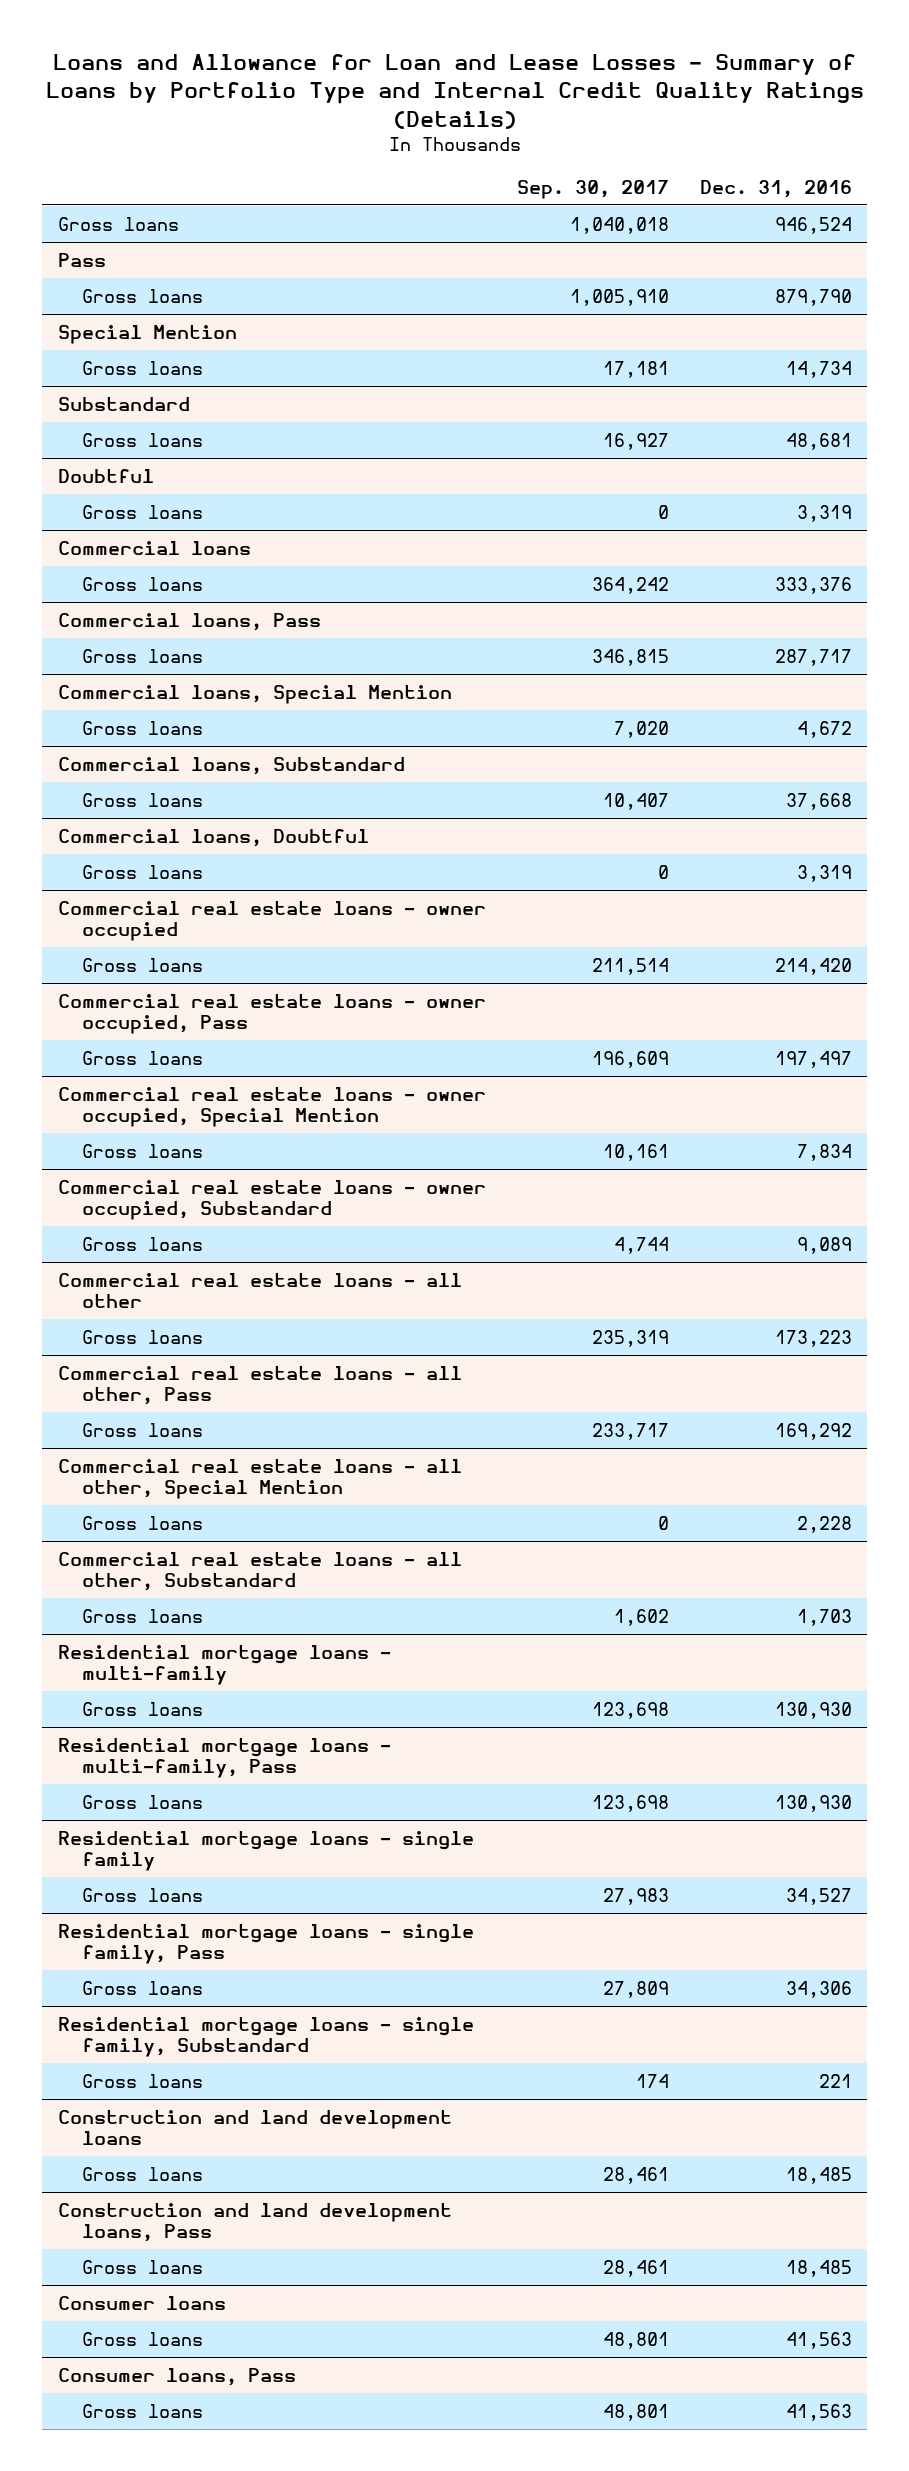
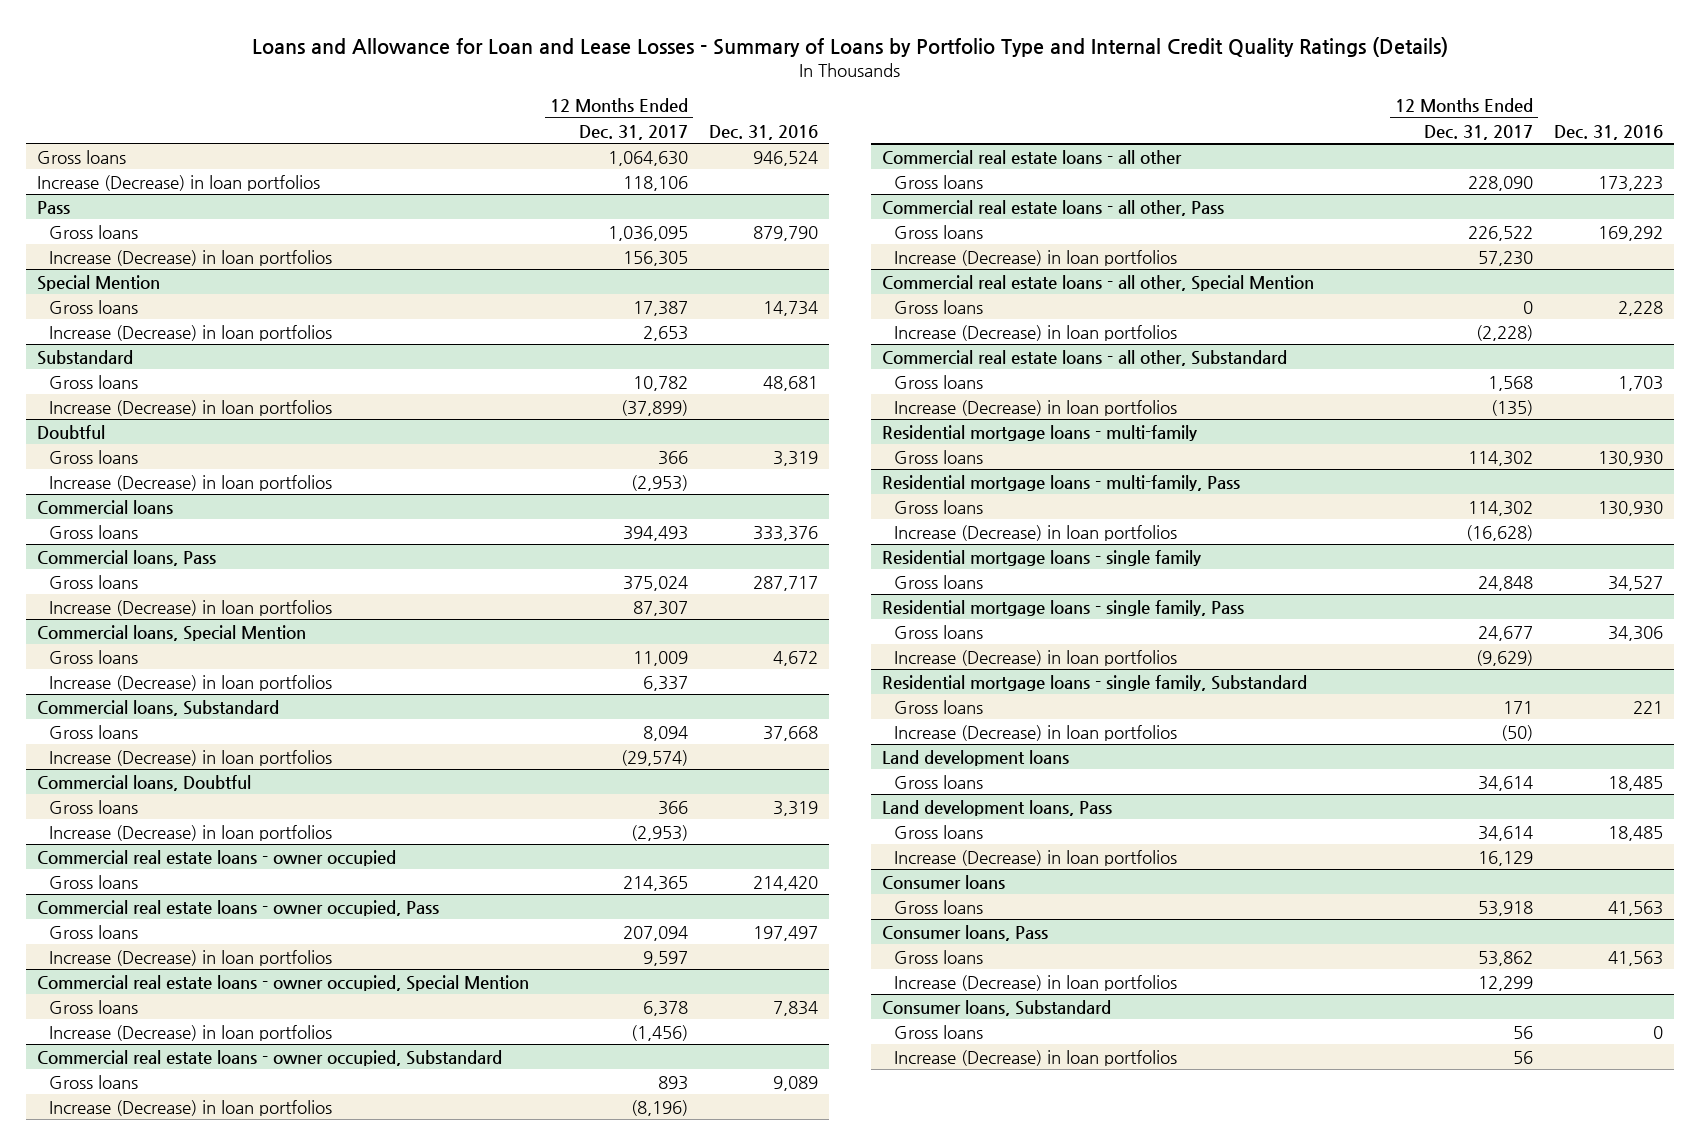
- | Sep. 30, 2017 | Dec. 31, 2016
+ | 12 Months Ended Dec. 31, 2017 | Dec. 31, 2016
+ Increase (Decrease) in loan portfolios | 118,106 |
@ Pass
+ Increase (Decrease) in loan portfolios | 156,305 |
@ Special Mention
+ Increase (Decrease) in loan portfolios | 2,653 |
@ Substandard
+ Increase (Decrease) in loan portfolios | (37,899) |
@ Doubtful
+ Increase (Decrease) in loan portfolios | (2,953) |
@ Commercial loans, Pass
+ Increase (Decrease) in loan portfolios | 87,307 |
@ Commercial loans, Special Mention
+ Increase (Decrease) in loan portfolios | 6,337 |
@ Commercial loans, Substandard
+ Increase (Decrease) in loan portfolios | (29,574) |
@ Commercial loans, Doubtful
+ Increase (Decrease) in loan portfolios | (2,953) |
@ Commercial real estate loans - owner occupied, Pass
+ Increase (Decrease) in loan portfolios | 9,597 |
@ Commercial real estate loans - owner occupied, Special Mention
+ Increase (Decrease) in loan portfolios | (1,456) |
@ Commercial real estate loans - owner occupied, Substandard
+ Increase (Decrease) in loan portfolios | (8,196) |
@ Commercial real estate loans - all other, Pass
+ Increase (Decrease) in loan portfolios | 57,230 |
@ Commercial real estate loans - all other, Special Mention
+ Increase (Decrease) in loan portfolios | (2,228) |
@ Commercial real estate loans - all other, Substandard
+ Increase (Decrease) in loan portfolios | (135) |
@ Residential mortgage loans - multi-family, Pass
+ Increase (Decrease) in loan portfolios | (16,628) |
@ Residential mortgage loans - single family, Pass
+ Increase (Decrease) in loan portfolios | (9,629) |
- Construction and land development loans
@ Residential mortgage loans - single family, Substandard
+ Increase (Decrease) in loan portfolios | (50) |
+ Land development loans
- Construction and land development loans, Pass
+ Land development loans, Pass
+ Increase (Decrease) in loan portfolios | 16,129 |
@ Consumer loans, Pass
+ Increase (Decrease) in loan portfolios | 12,299 |
+ Consumer loans, Substandard
+ Gross loans | 56 | 0
+ Increase (Decrease) in loan portfolios | 56 |

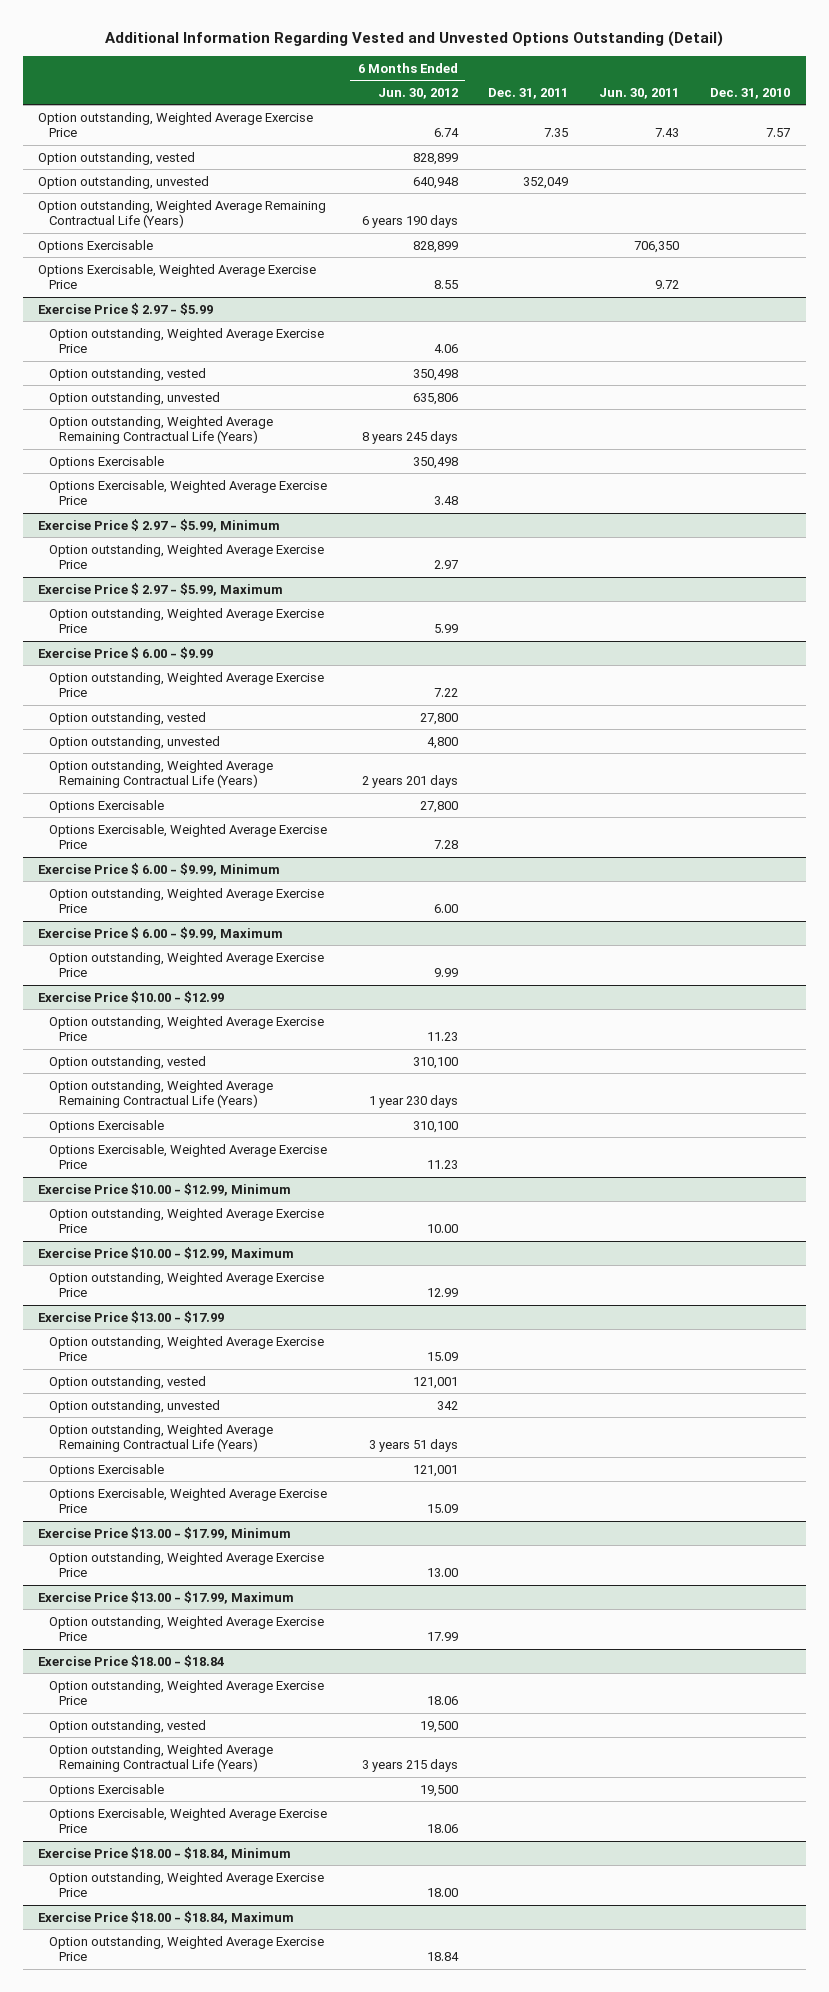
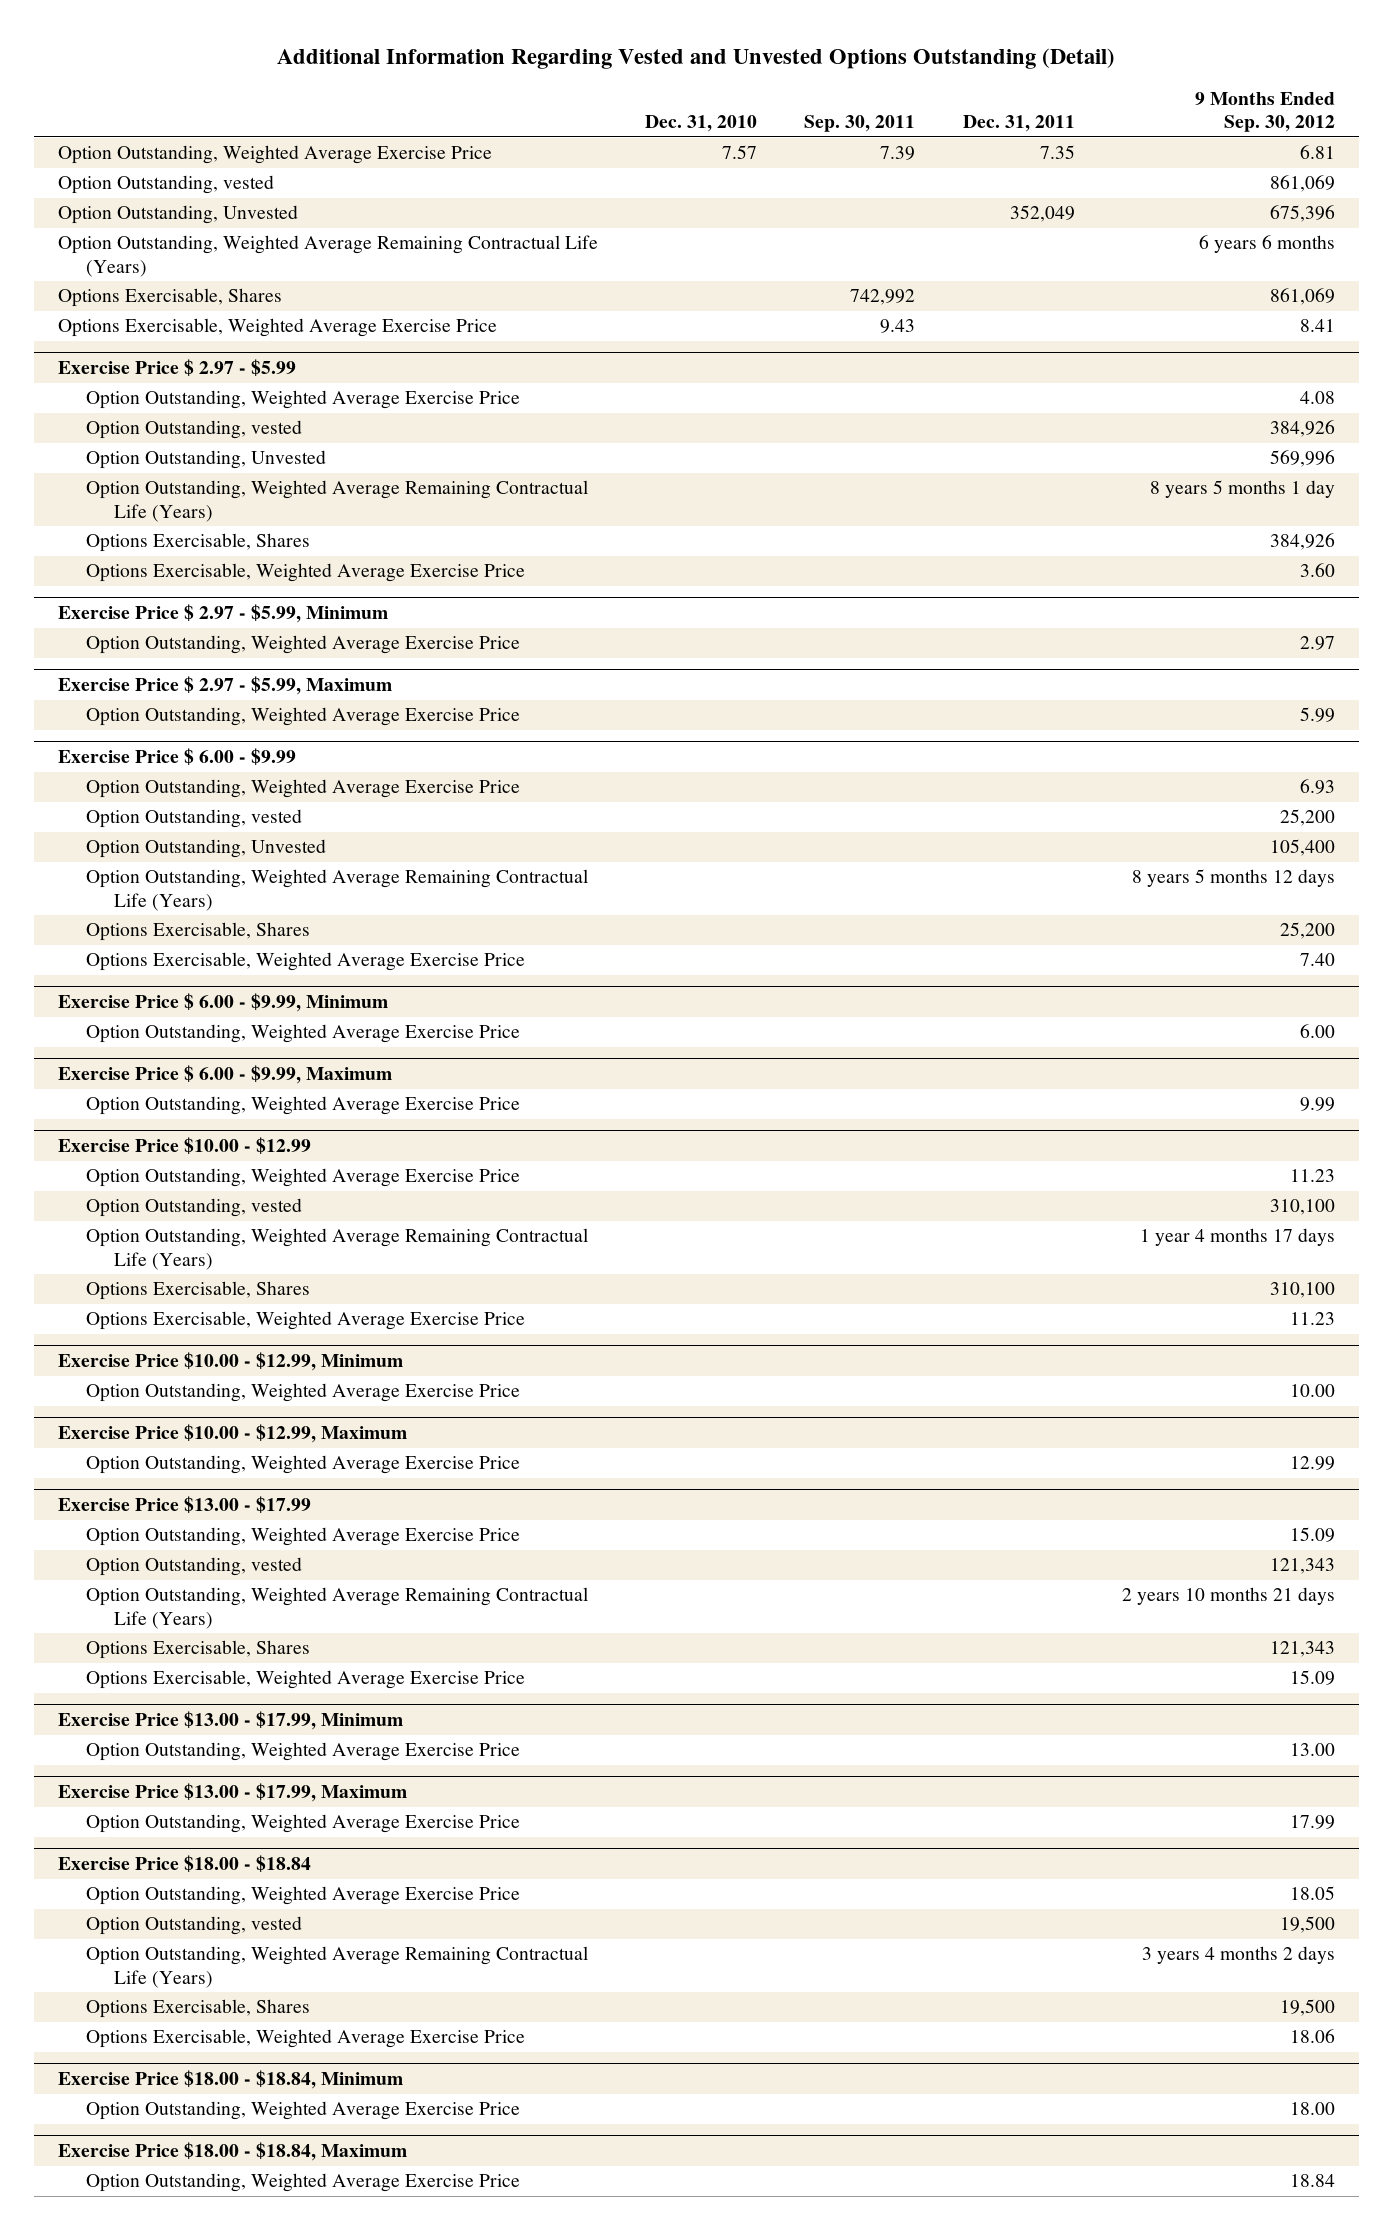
- | 6 Months Ended Jun. 30, 2012 | Dec. 31, 2011 | Jun. 30, 2011 | Dec. 31, 2010
+ | Dec. 31, 2010 | Sep. 30, 2011 | Dec. 31, 2011 | 9 Months Ended Sep. 30, 2012
- Option outstanding, Weighted Average Exercise Price | 6.74 | 7.35 | 7.43 | 7.57
- Option outstanding, vested | 828,899 | | |
- Option outstanding, unvested | 640,948 | 352,049 | |
- Option outstanding, Weighted Average Remaining Contractual Life (Years) | 6 years 190 days | | |
- Options Exercisable | 828,899 | | 706,350 |
+ Option Outstanding, Weighted Average Exercise Price | 7.57 | 7.39 | 7.35 | 6.81
+ Option Outstanding, vested | | | | 861,069
+ Option Outstanding, Unvested | | | 352,049 | 675,396
+ Option Outstanding, Weighted Average Remaining Contractual Life (Years) | | | | 6 years 6 months
+ Options Exercisable, Shares | | 742,992 | | 861,069
@ Exercise Price $ 2.97 - $5.99
- Option outstanding, Weighted Average Exercise Price | 4.06 | | |
- Option outstanding, vested | 350,498 | | |
- Option outstanding, unvested | 635,806 | | |
- Option outstanding, Weighted Average Remaining Contractual Life (Years) | 8 years 245 days | | |
- Options Exercisable | 350,498 | | |
+ Option Outstanding, Weighted Average Exercise Price | | | | 4.08
+ Option Outstanding, vested | | | | 384,926
+ Option Outstanding, Unvested | | | | 569,996
+ Option Outstanding, Weighted Average Remaining Contractual Life (Years) | | | | 8 years 5 months 1 day
+ Options Exercisable, Shares | | | | 384,926
@ Exercise Price $ 2.97 - $5.99, Minimum
- Option outstanding, Weighted Average Exercise Price | 2.97 | | |
+ Option Outstanding, Weighted Average Exercise Price | | | | 2.97
@ Exercise Price $ 2.97 - $5.99, Maximum
- Option outstanding, Weighted Average Exercise Price | 5.99 | | |
+ Option Outstanding, Weighted Average Exercise Price | | | | 5.99
@ Exercise Price $ 6.00 - $9.99
- Option outstanding, Weighted Average Exercise Price | 7.22 | | |
- Option outstanding, vested | 27,800 | | |
- Option outstanding, unvested | 4,800 | | |
- Option outstanding, Weighted Average Remaining Contractual Life (Years) | 2 years 201 days | | |
- Options Exercisable | 27,800 | | |
+ Option Outstanding, Weighted Average Exercise Price | | | | 6.93
+ Option Outstanding, vested | | | | 25,200
+ Option Outstanding, Unvested | | | | 105,400
+ Option Outstanding, Weighted Average Remaining Contractual Life (Years) | | | | 8 years 5 months 12 days
+ Options Exercisable, Shares | | | | 25,200
@ Exercise Price $ 6.00 - $9.99, Minimum
- Option outstanding, Weighted Average Exercise Price | 6.00 | | |
+ Option Outstanding, Weighted Average Exercise Price | | | | 6.00
@ Exercise Price $ 6.00 - $9.99, Maximum
- Option outstanding, Weighted Average Exercise Price | 9.99 | | |
+ Option Outstanding, Weighted Average Exercise Price | | | | 9.99
@ Exercise Price $10.00 - $12.99
- Option outstanding, Weighted Average Exercise Price | 11.23 | | |
- Option outstanding, vested | 310,100 | | |
- Option outstanding, Weighted Average Remaining Contractual Life (Years) | 1 year 230 days | | |
- Options Exercisable | 310,100 | | |
+ Option Outstanding, Weighted Average Exercise Price | | | | 11.23
+ Option Outstanding, vested | | | | 310,100
+ Option Outstanding, Weighted Average Remaining Contractual Life (Years) | | | | 1 year 4 months 17 days
+ Options Exercisable, Shares | | | | 310,100
@ Exercise Price $10.00 - $12.99, Minimum
- Option outstanding, Weighted Average Exercise Price | 10.00 | | |
+ Option Outstanding, Weighted Average Exercise Price | | | | 10.00
@ Exercise Price $10.00 - $12.99, Maximum
- Option outstanding, Weighted Average Exercise Price | 12.99 | | |
+ Option Outstanding, Weighted Average Exercise Price | | | | 12.99
@ Exercise Price $13.00 - $17.99
- Option outstanding, Weighted Average Exercise Price | 15.09 | | |
- Option outstanding, vested | 121,001 | | |
- Option outstanding, unvested | 342 | | |
- Option outstanding, Weighted Average Remaining Contractual Life (Years) | 3 years 51 days | | |
- Options Exercisable | 121,001 | | |
+ Option Outstanding, Weighted Average Exercise Price | | | | 15.09
+ Option Outstanding, vested | | | | 121,343
+ Option Outstanding, Weighted Average Remaining Contractual Life (Years) | | | | 2 years 10 months 21 days
+ Options Exercisable, Shares | | | | 121,343
@ Exercise Price $13.00 - $17.99, Minimum
- Option outstanding, Weighted Average Exercise Price | 13.00 | | |
+ Option Outstanding, Weighted Average Exercise Price | | | | 13.00
@ Exercise Price $13.00 - $17.99, Maximum
- Option outstanding, Weighted Average Exercise Price | 17.99 | | |
+ Option Outstanding, Weighted Average Exercise Price | | | | 17.99
@ Exercise Price $18.00 - $18.84
- Option outstanding, Weighted Average Exercise Price | 18.06 | | |
- Option outstanding, vested | 19,500 | | |
- Option outstanding, Weighted Average Remaining Contractual Life (Years) | 3 years 215 days | | |
- Options Exercisable | 19,500 | | |
+ Option Outstanding, Weighted Average Exercise Price | | | | 18.05
+ Option Outstanding, vested | | | | 19,500
+ Option Outstanding, Weighted Average Remaining Contractual Life (Years) | | | | 3 years 4 months 2 days
+ Options Exercisable, Shares | | | | 19,500
@ Exercise Price $18.00 - $18.84, Minimum
- Option outstanding, Weighted Average Exercise Price | 18.00 | | |
+ Option Outstanding, Weighted Average Exercise Price | | | | 18.00
@ Exercise Price $18.00 - $18.84, Maximum
- Option outstanding, Weighted Average Exercise Price | 18.84 | | |
+ Option Outstanding, Weighted Average Exercise Price | | | | 18.84

